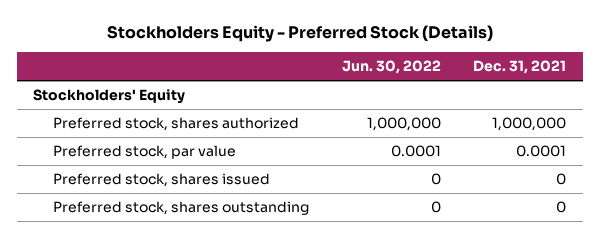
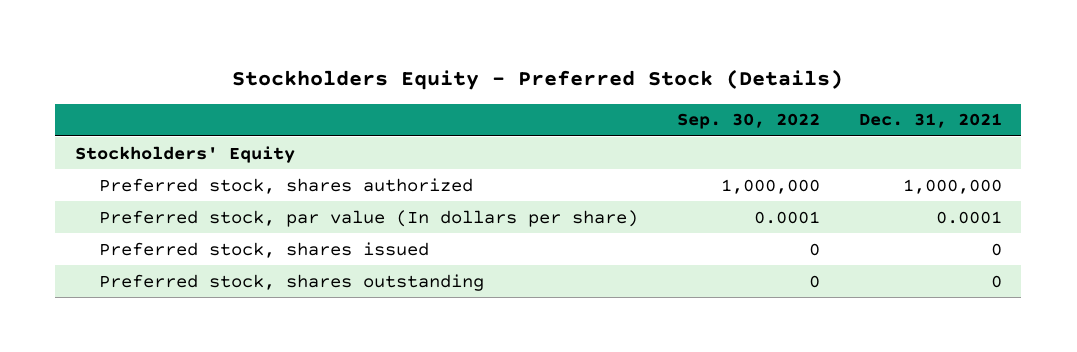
- | Jun. 30, 2022 | Dec. 31, 2021
+ | Sep. 30, 2022 | Dec. 31, 2021
- Preferred stock, par value | 0.0001 | 0.0001
+ Preferred stock, par value (In dollars per share) | 0.0001 | 0.0001

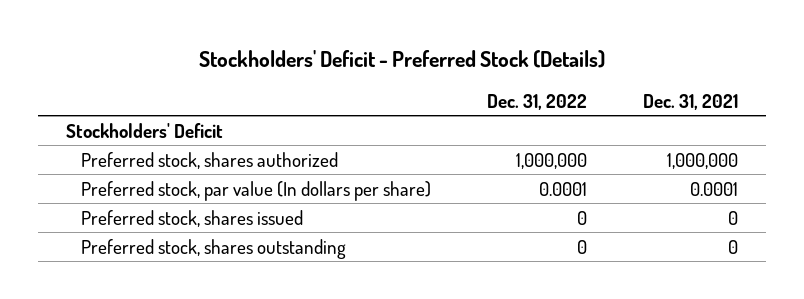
- Stockholders Equity - Preferred Stock (Details)
+ Stockholders' Deficit - Preferred Stock (Details)
- | Sep. 30, 2022 | Dec. 31, 2021
+ | Dec. 31, 2022 | Dec. 31, 2021
- Stockholders' Equity
+ Stockholders' Deficit

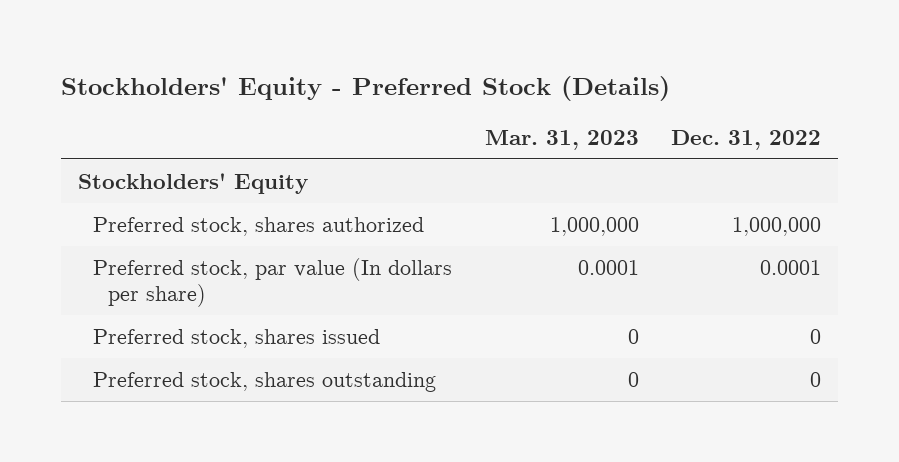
- Stockholders' Deficit - Preferred Stock (Details)
+ Stockholders' Equity - Preferred Stock (Details)
- | Dec. 31, 2022 | Dec. 31, 2021
+ | Mar. 31, 2023 | Dec. 31, 2022
- Stockholders' Deficit
+ Stockholders' Equity

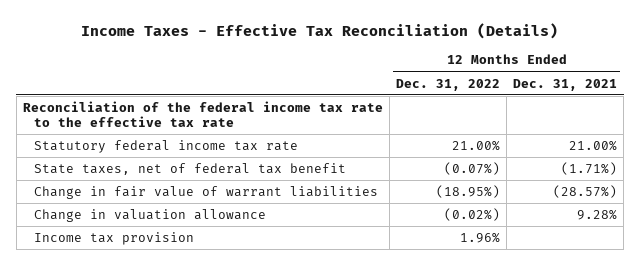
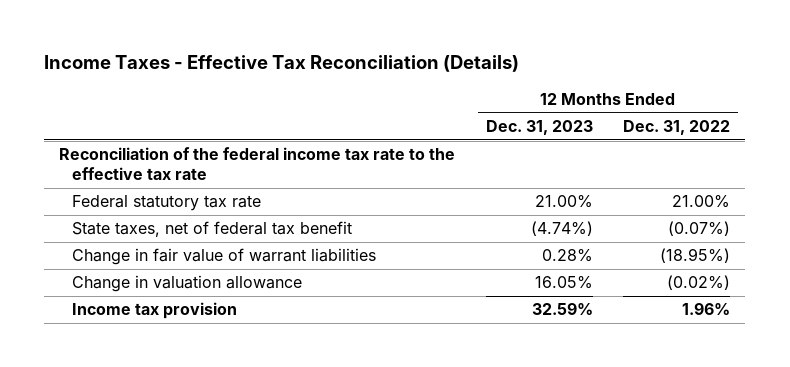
- | 12 Months Ended Dec. 31, 2022 | 12 Months Ended Dec. 31, 2021
+ | 12 Months Ended Dec. 31, 2023 | 12 Months Ended Dec. 31, 2022
- Statutory federal income tax rate | 21.00% | 21.00%
+ Federal statutory tax rate | 21.00% | 21.00%

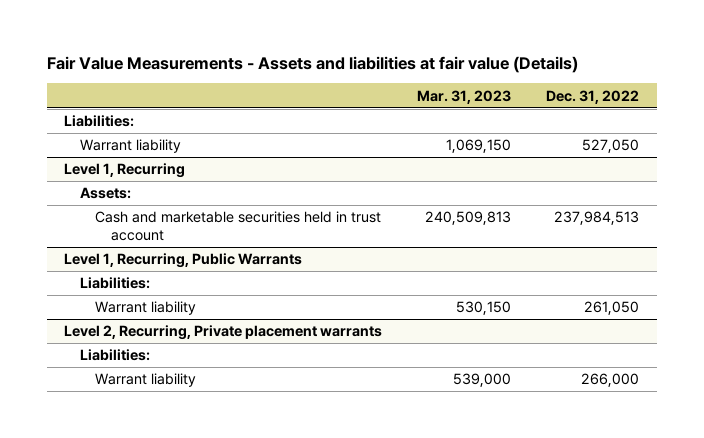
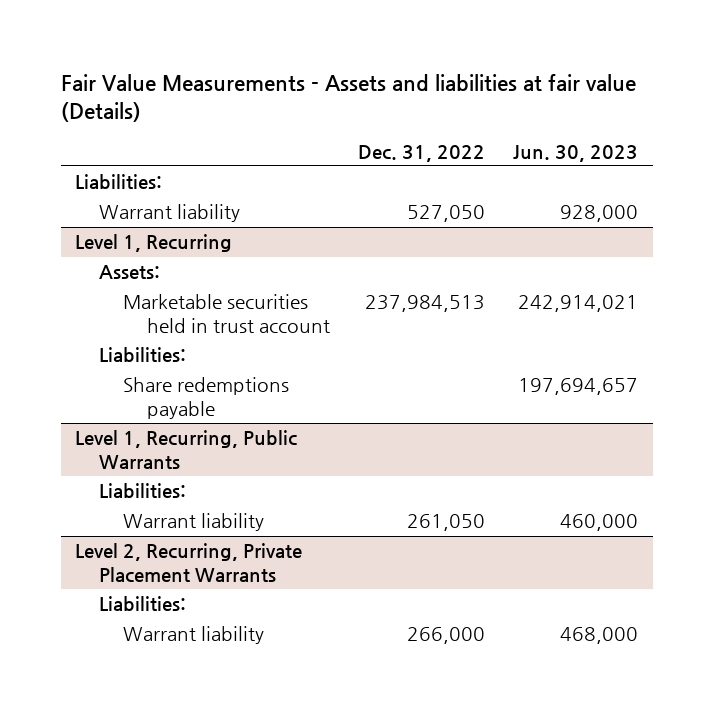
- | Mar. 31, 2023 | Dec. 31, 2022
+ | Dec. 31, 2022 | Jun. 30, 2023
@ Level 1, Recurring
- Cash and marketable securities held in trust account | 240,509,813 | 237,984,513
+ Marketable securities held in trust account | 237,984,513 | 242,914,021
+ Liabilities:
+ Share redemptions payable | | 197,694,657
- Level 2, Recurring, Private placement warrants
+ Level 2, Recurring, Private Placement Warrants

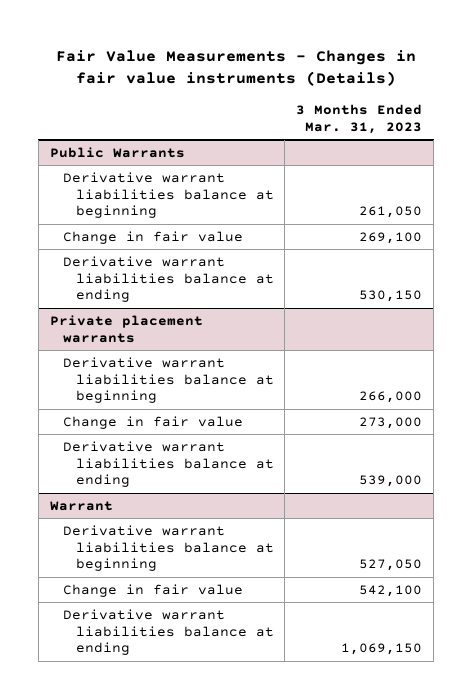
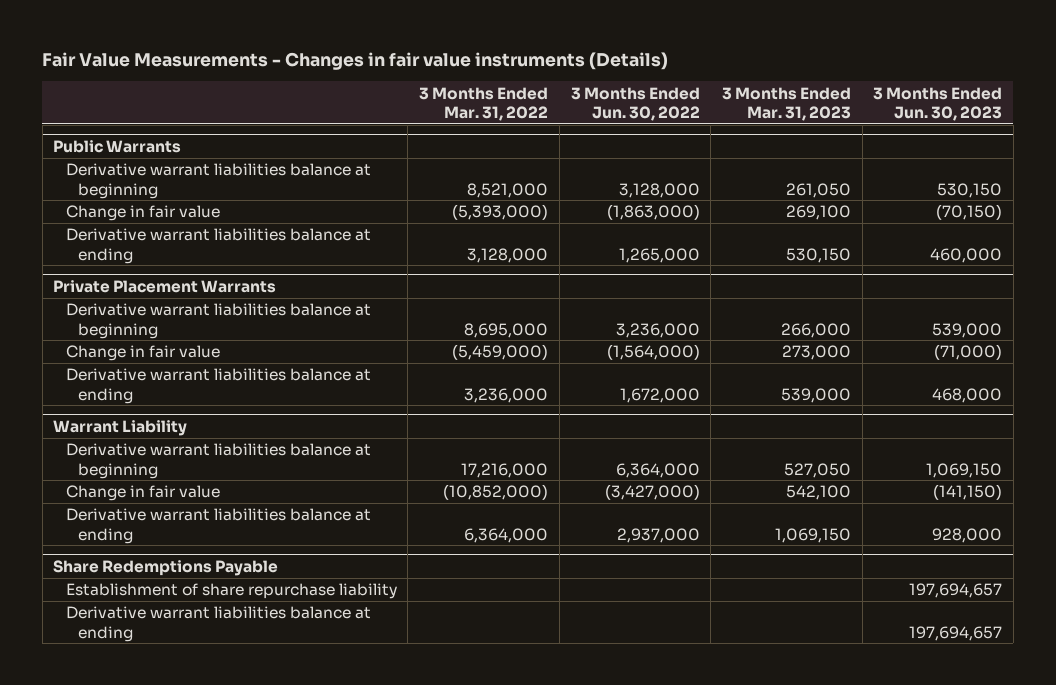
- | 3 Months Ended Mar. 31, 2023
+ | 3 Months Ended Mar. 31, 2022 | 3 Months Ended Jun. 30, 2022 | 3 Months Ended Mar. 31, 2023 | 3 Months Ended Jun. 30, 2023
- Private placement warrants
+ Private Placement Warrants
- Warrant
+ Warrant Liability
+ Share Redemptions Payable
+ Establishment of share repurchase liability | | | | 197,694,657
+ Derivative warrant liabilities balance at ending | | | | 197,694,657

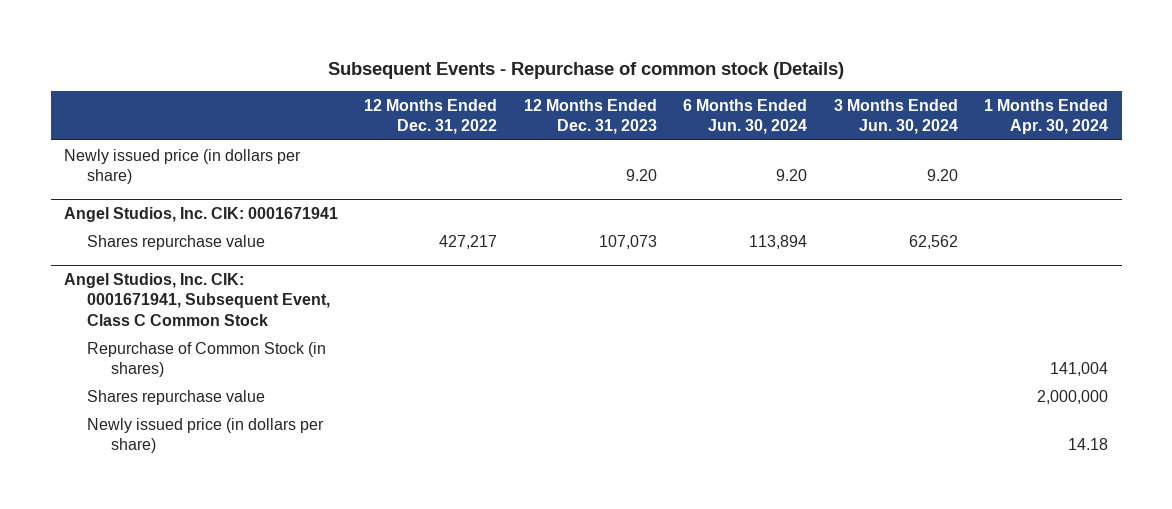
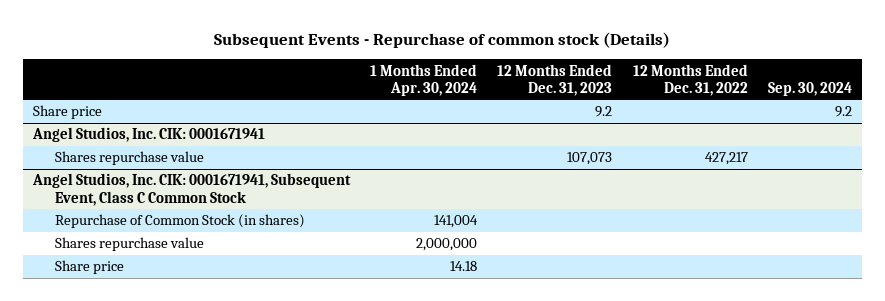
- | 12 Months Ended Dec. 31, 2022 | 12 Months Ended Dec. 31, 2023 | 6 Months Ended Jun. 30, 2024 | 3 Months Ended Jun. 30, 2024 | 1 Months Ended Apr. 30, 2024
+ | 1 Months Ended Apr. 30, 2024 | 12 Months Ended Dec. 31, 2023 | 12 Months Ended Dec. 31, 2022 | Sep. 30, 2024
- Newly issued price (in dollars per share) | | 9.20 | 9.20 | 9.20 |
+ Share price | | 9.2 | | 9.2
@ Angel Studios, Inc. CIK: 0001671941, Subsequent Event, Class C Common Stock
- Newly issued price (in dollars per share) | | | | | 14.18
+ Share price | 14.18 | | |

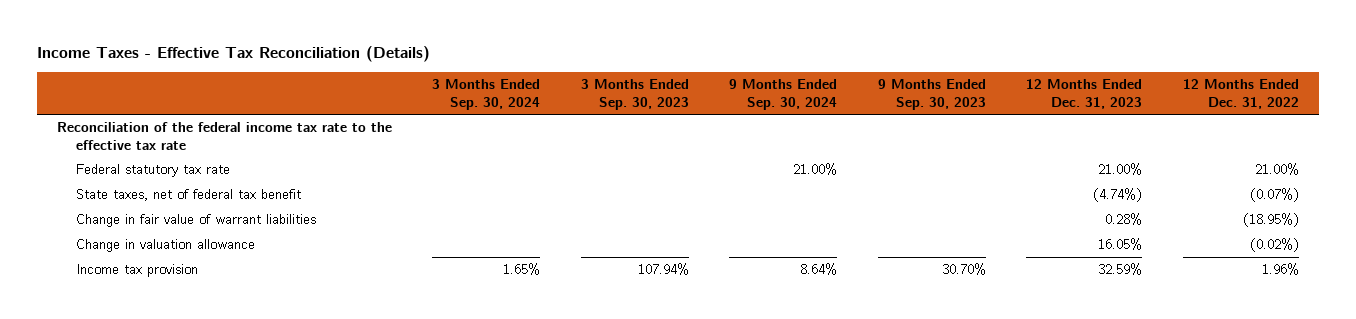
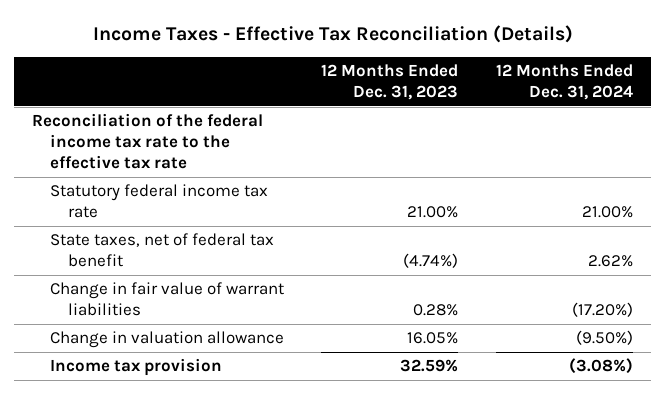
- | 3 Months Ended Sep. 30, 2024 | 3 Months Ended Sep. 30, 2023 | 9 Months Ended Sep. 30, 2024 | 9 Months Ended Sep. 30, 2023 | 12 Months Ended Dec. 31, 2023 | 12 Months Ended Dec. 31, 2022
+ | 12 Months Ended Dec. 31, 2023 | 12 Months Ended Dec. 31, 2024
- Federal statutory tax rate | | | 21.00% | | 21.00% | 21.00%
+ Statutory federal income tax rate | 21.00% | 21.00%

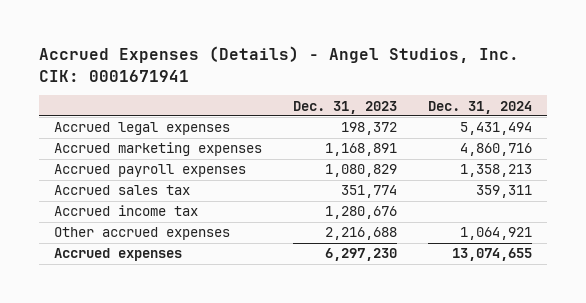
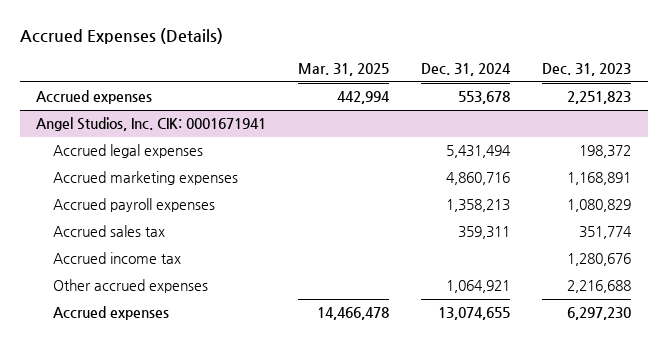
- Accrued Expenses (Details) - Angel Studios, Inc. CIK: 0001671941
+ Accrued Expenses (Details)
- | Dec. 31, 2023 | Dec. 31, 2024
+ | Mar. 31, 2025 | Dec. 31, 2024 | Dec. 31, 2023
+ Accrued expenses | 442,994 | 553,678 | 2,251,823
+ Angel Studios, Inc. CIK: 0001671941

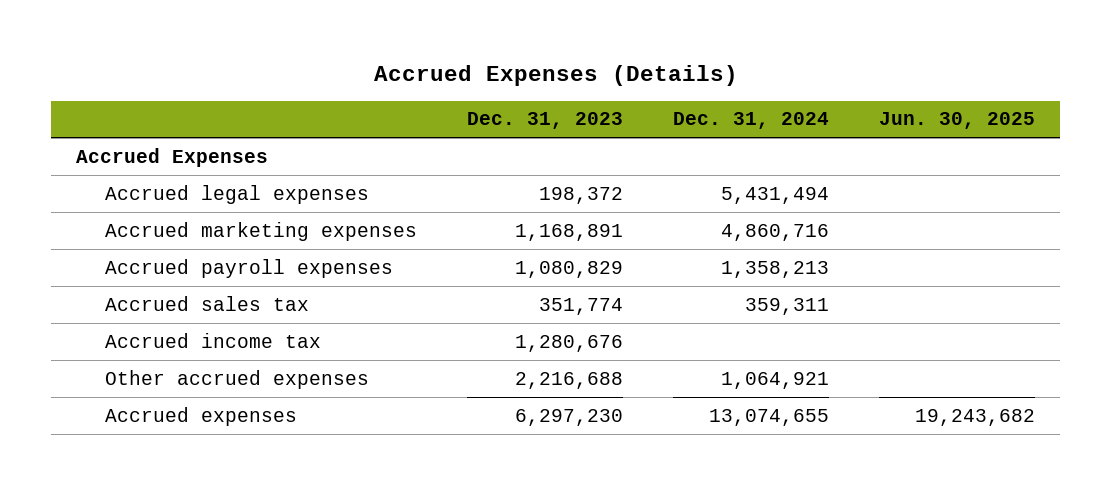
- | Mar. 31, 2025 | Dec. 31, 2024 | Dec. 31, 2023
+ | Dec. 31, 2023 | Dec. 31, 2024 | Jun. 30, 2025
- Accrued expenses | 442,994 | 553,678 | 2,251,823
- Angel Studios, Inc. CIK: 0001671941
+ Accrued Expenses

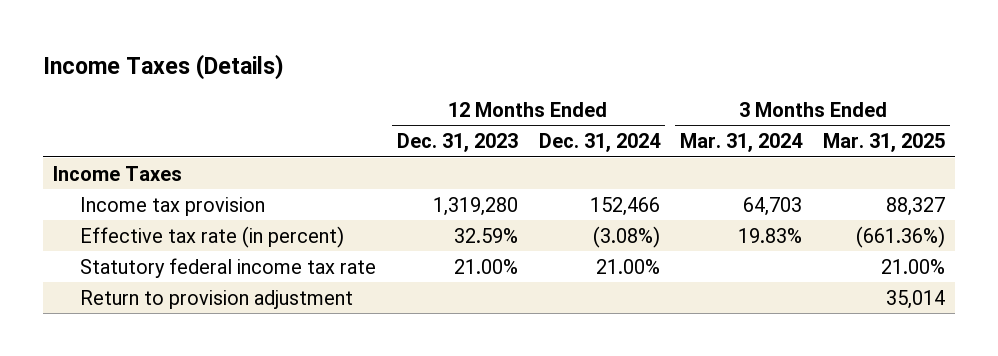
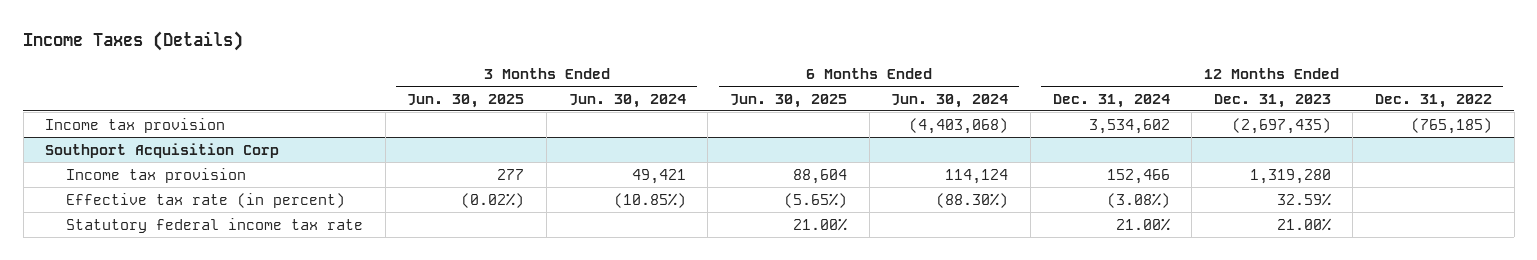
- | 12 Months Ended Dec. 31, 2023 | 12 Months Ended Dec. 31, 2024 | 3 Months Ended Mar. 31, 2024 | 3 Months Ended Mar. 31, 2025
+ | 3 Months Ended Jun. 30, 2025 | 3 Months Ended Jun. 30, 2024 | 6 Months Ended Jun. 30, 2025 | 6 Months Ended Jun. 30, 2024 | 12 Months Ended Dec. 31, 2024 | 12 Months Ended Dec. 31, 2023 | 12 Months Ended Dec. 31, 2022
- Income Taxes
+ Income tax provision | | | | (4,403,068) | 3,534,602 | (2,697,435) | (765,185)
+ Southport Acquisition Corp
- Return to provision adjustment | | | | 35,014

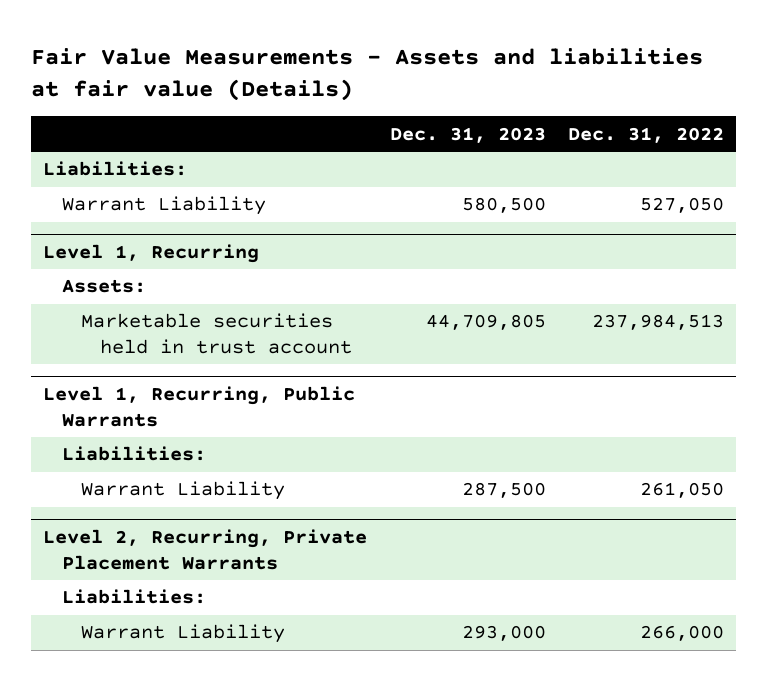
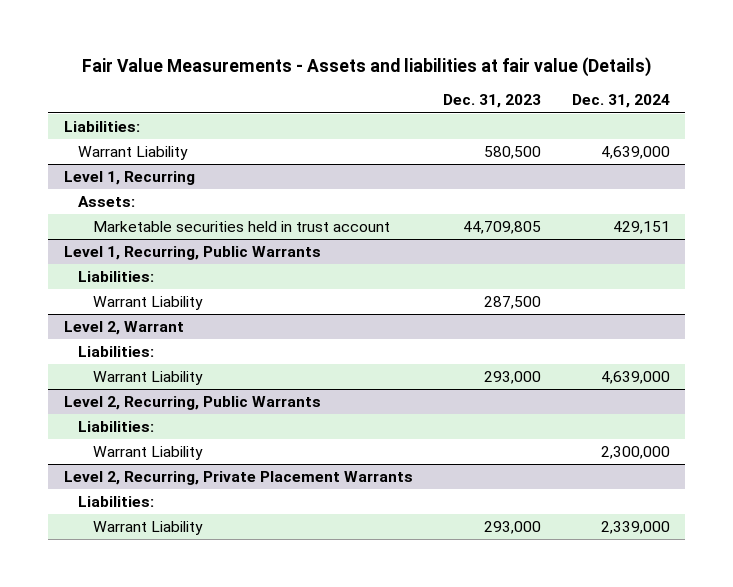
- | Dec. 31, 2023 | Dec. 31, 2022
+ | Dec. 31, 2023 | Dec. 31, 2024
+ Level 2, Warrant
+ Liabilities:
+ Warrant Liability | 293,000 | 4,639,000
+ Level 2, Recurring, Public Warrants
+ Liabilities:
+ Warrant Liability | | 2,300,000

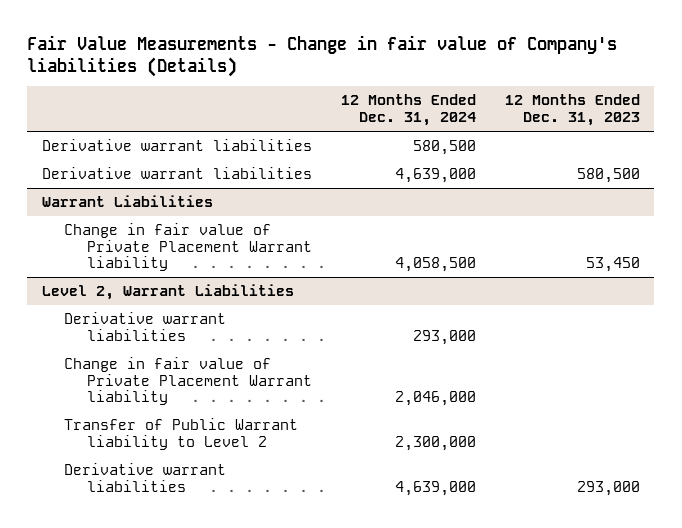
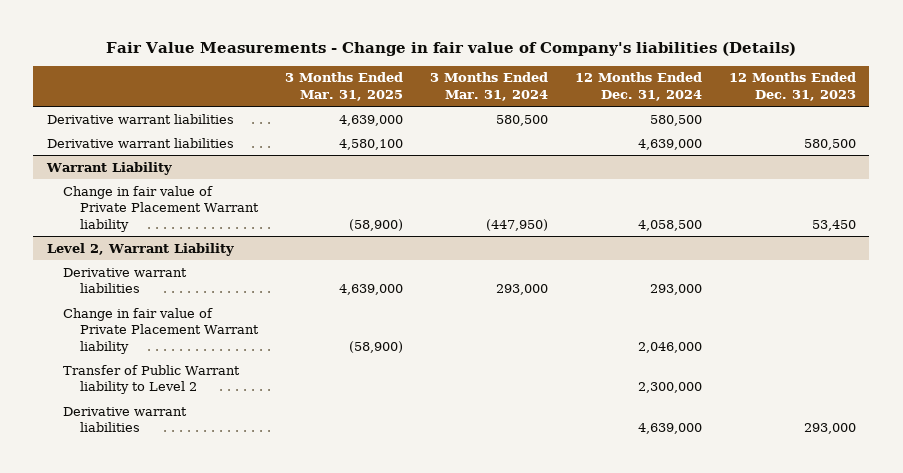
- | 12 Months Ended Dec. 31, 2024 | 12 Months Ended Dec. 31, 2023
+ | 3 Months Ended Mar. 31, 2025 | 3 Months Ended Mar. 31, 2024 | 12 Months Ended Dec. 31, 2024 | 12 Months Ended Dec. 31, 2023
- Warrant Liabilities
+ Warrant Liability
- Level 2, Warrant Liabilities
+ Level 2, Warrant Liability

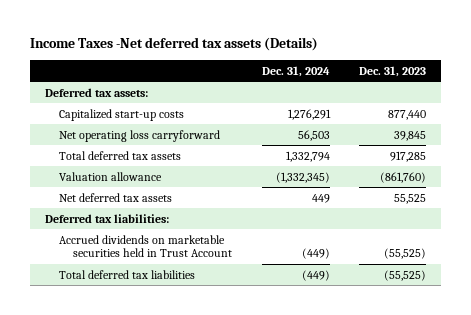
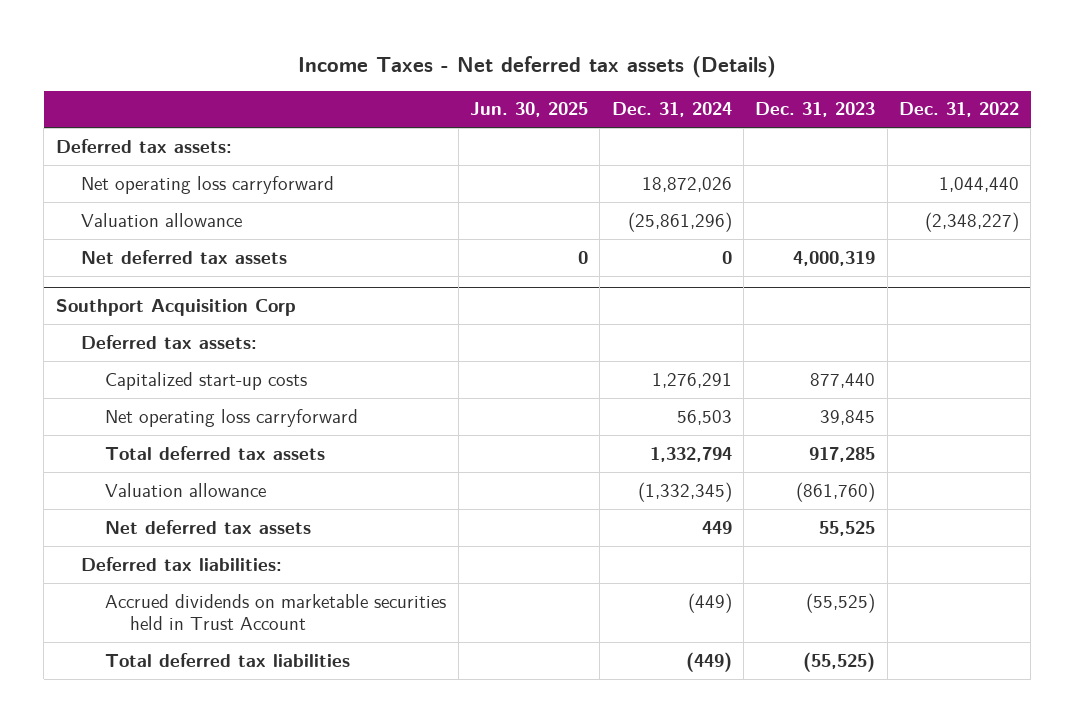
- Income Taxes -Net deferred tax assets (Details)
+ Income Taxes - Net deferred tax assets (Details)
- | Dec. 31, 2024 | Dec. 31, 2023
+ | Jun. 30, 2025 | Dec. 31, 2024 | Dec. 31, 2023 | Dec. 31, 2022
+ Net operating loss carryforward | | 18,872,026 | | 1,044,440
+ Valuation allowance | | (25,861,296) | | (2,348,227)
+ Net deferred tax assets | 0 | 0 | 4,000,319 |
+ Southport Acquisition Corp
+ Deferred tax assets:

